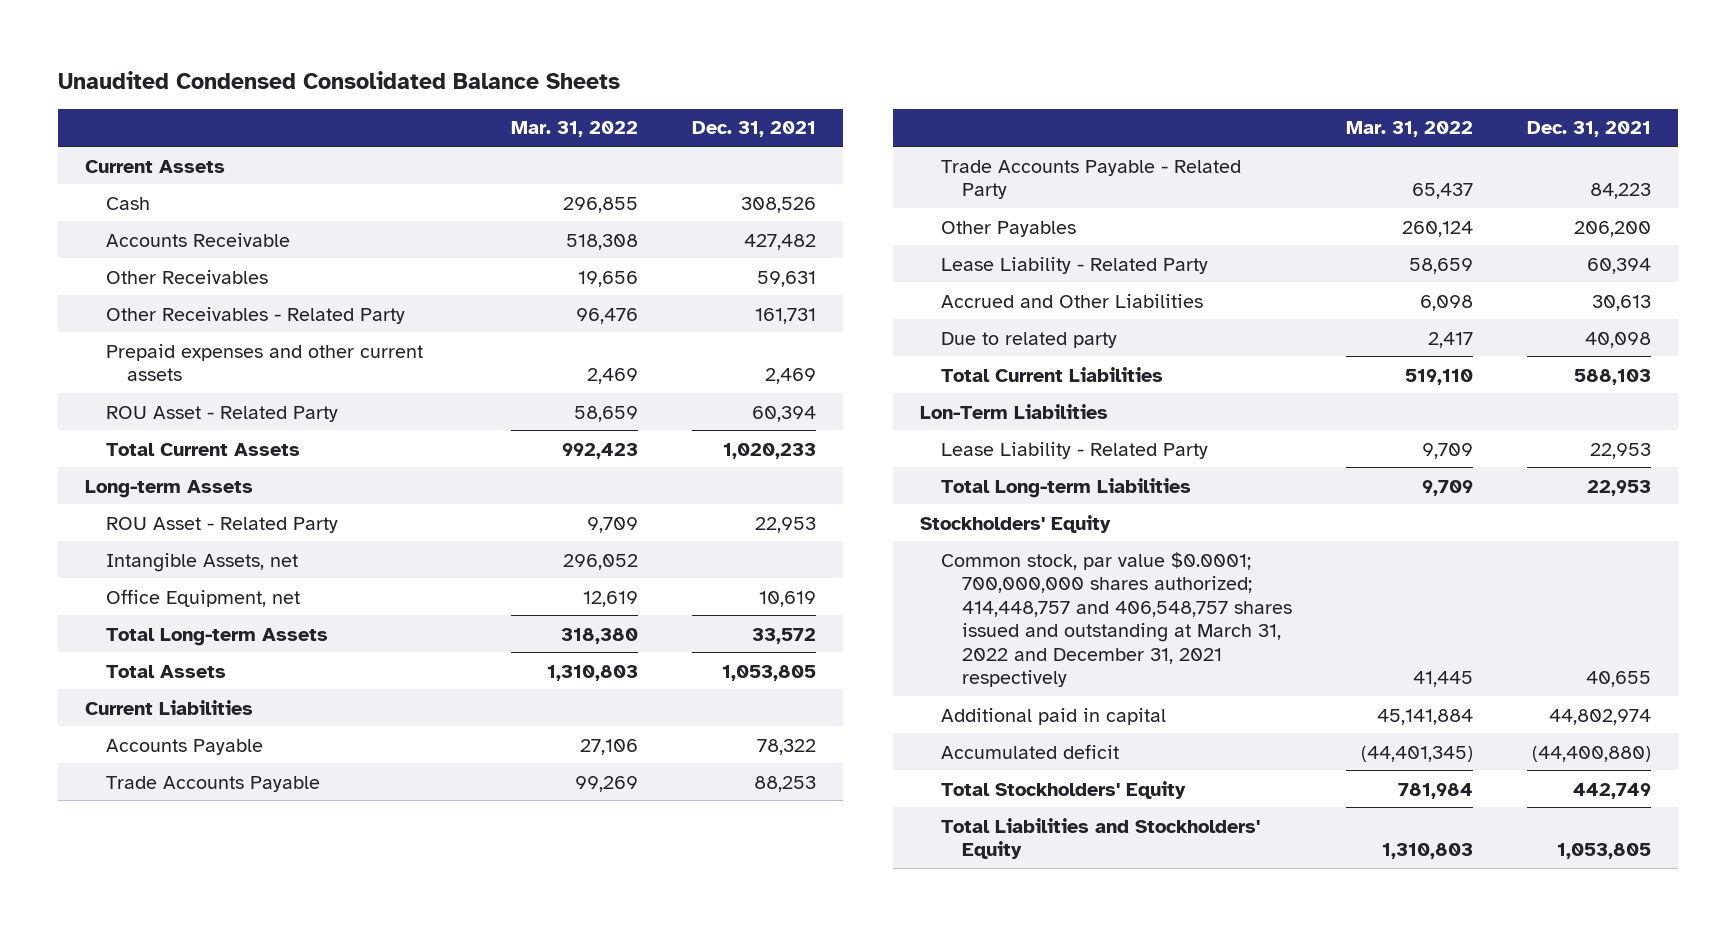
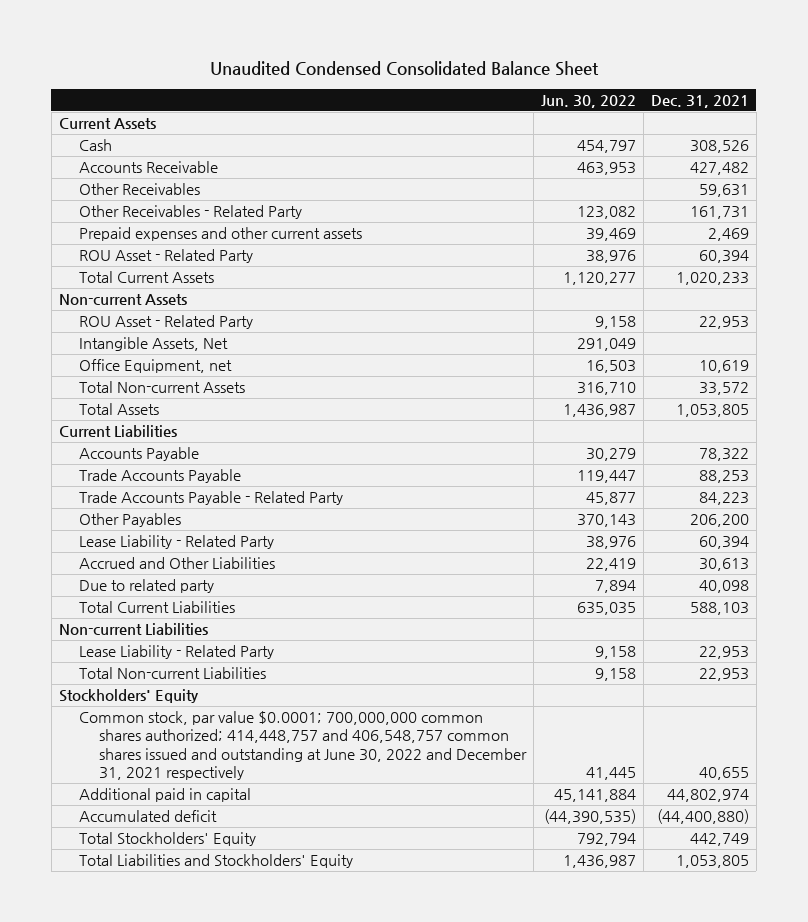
- Unaudited Condensed Consolidated Balance Sheets
+ Unaudited Condensed Consolidated Balance Sheet
- | Mar. 31, 2022 | Dec. 31, 2021
+ | Jun. 30, 2022 | Dec. 31, 2021
- Long-term Assets
+ Non-current Assets
- Intangible Assets, net | 296,052 |
+ Intangible Assets, Net | 291,049 |
- Total Long-term Assets | 318,380 | 33,572
+ Total Non-current Assets | 316,710 | 33,572
- Lon-Term Liabilities
+ Non-current Liabilities
- Total Long-term Liabilities | 9,709 | 22,953
+ Total Non-current Liabilities | 9,158 | 22,953
- Common stock, par value $0.0001; 700,000,000 shares authorized; 414,448,757 and 406,548,757 shares issued and outstanding at March 31, 2022 and December 31, 2021 respectively | 41,445 | 40,655
+ Common stock, par value $0.0001; 700,000,000 common shares authorized; 414,448,757 and 406,548,757 common shares issued and outstanding at June 30, 2022 and December 31, 2021 respectively | 41,445 | 40,655

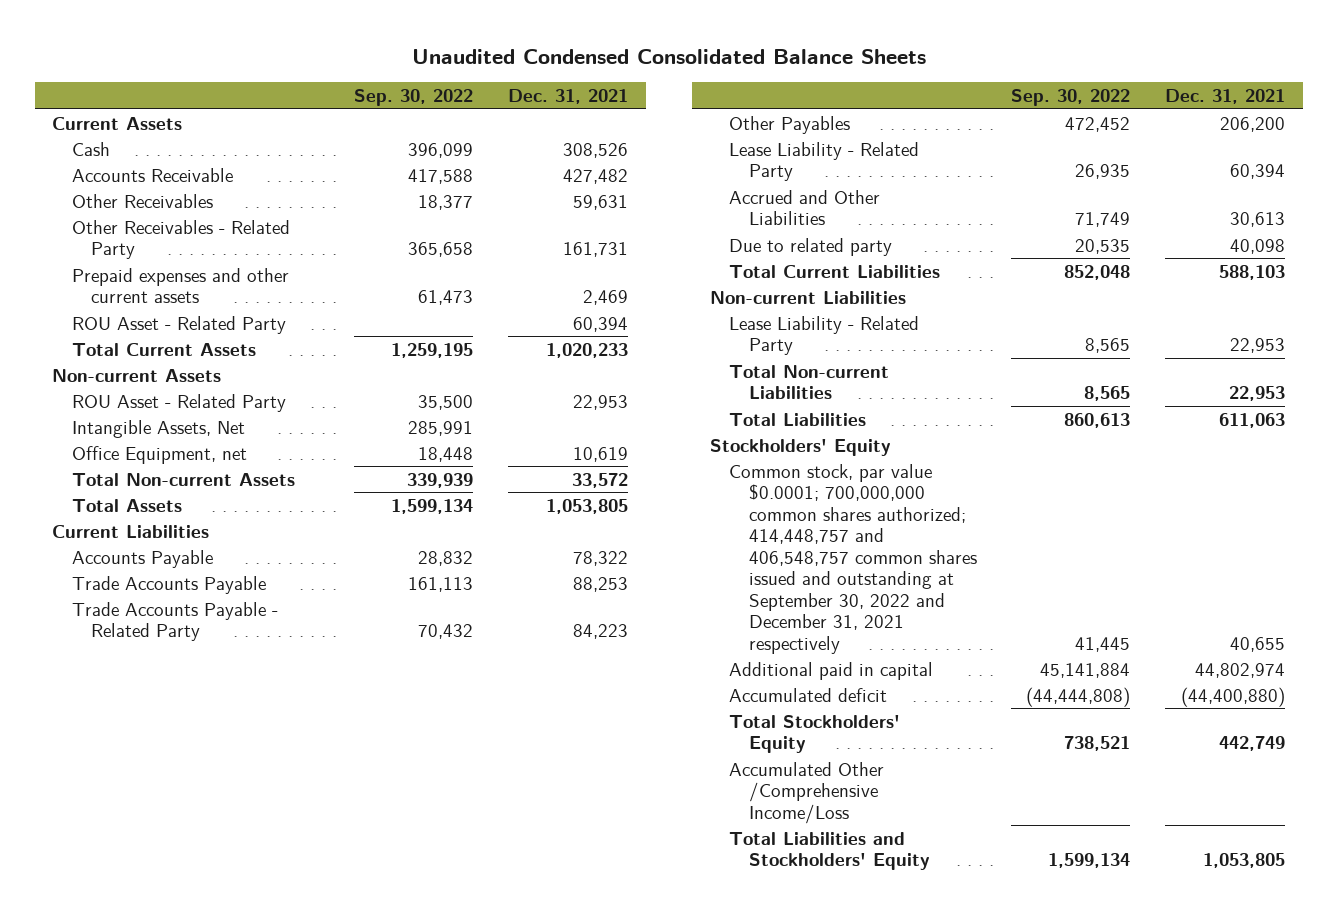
- Unaudited Condensed Consolidated Balance Sheet
+ Unaudited Condensed Consolidated Balance Sheets
- | Jun. 30, 2022 | Dec. 31, 2021
+ | Sep. 30, 2022 | Dec. 31, 2021
+ Total Liabilities | 860,613 | 611,063
- Common stock, par value $0.0001; 700,000,000 common shares authorized; 414,448,757 and 406,548,757 common shares issued and outstanding at June 30, 2022 and December 31, 2021 respectively | 41,445 | 40,655
+ Common stock, par value $0.0001; 700,000,000 common shares authorized; 414,448,757 and 406,548,757 common shares issued and outstanding at September 30, 2022 and December 31, 2021 respectively | 41,445 | 40,655
+ Accumulated Other /Comprehensive Income/Loss

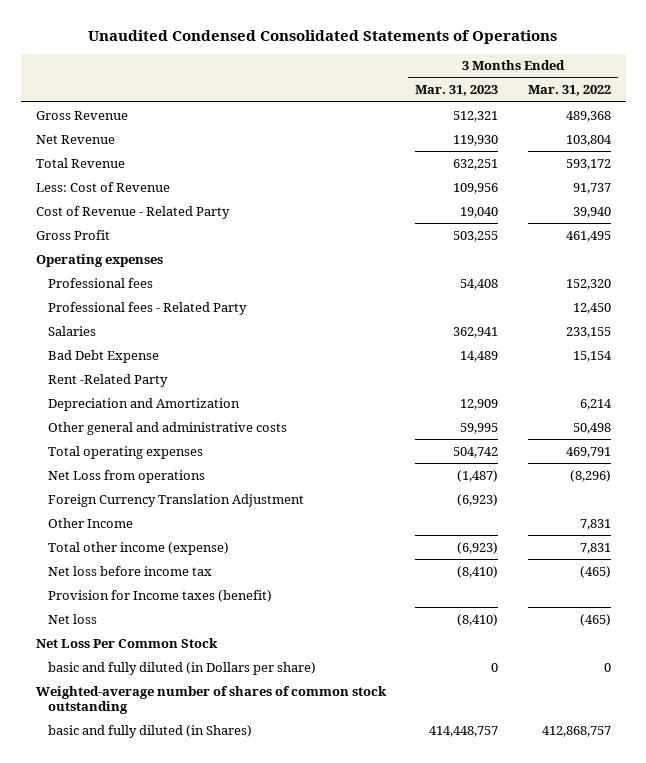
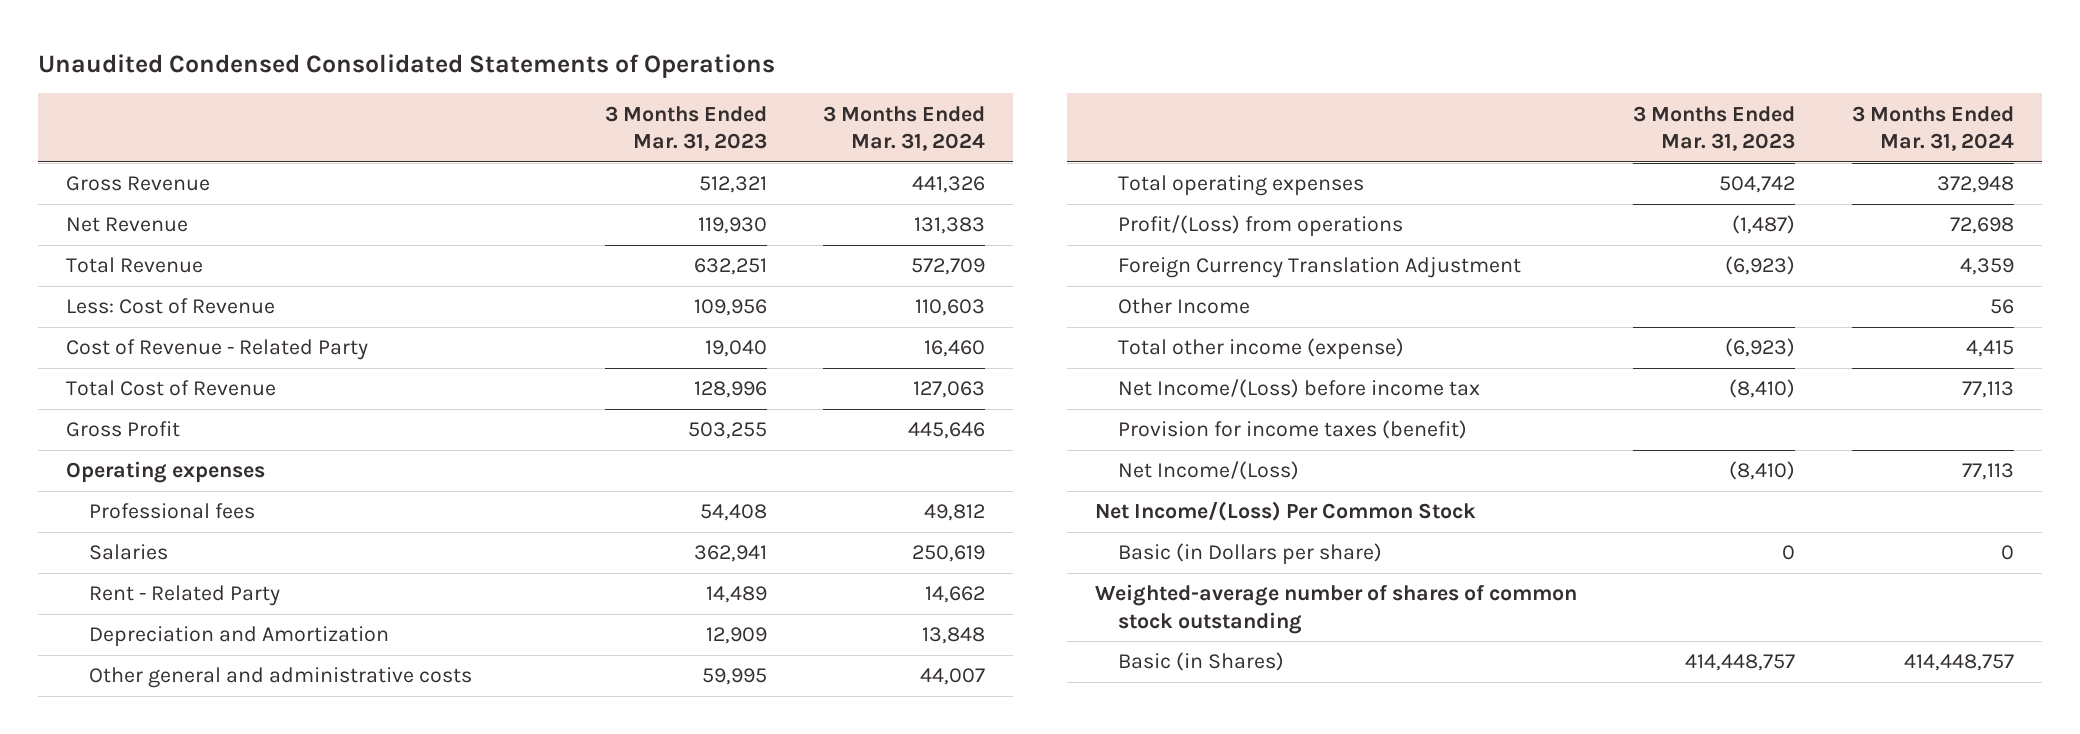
- | 3 Months Ended Mar. 31, 2023 | 3 Months Ended Mar. 31, 2022
+ | 3 Months Ended Mar. 31, 2023 | 3 Months Ended Mar. 31, 2024
+ Total Cost of Revenue | 128,996 | 127,063
- Professional fees - Related Party | | 12,450
- Bad Debt Expense | 14,489 | 15,154
- Rent -Related Party
+ Rent - Related Party | 14,489 | 14,662
- Net Loss from operations | (1,487) | (8,296)
+ Profit/(Loss) from operations | (1,487) | 72,698
- Net loss before income tax | (8,410) | (465)
- Provision for Income taxes (benefit)
- Net loss | (8,410) | (465)
- Net Loss Per Common Stock
- basic and fully diluted (in Dollars per share) | 0 | 0
+ Net Income/(Loss) before income tax | (8,410) | 77,113
+ Provision for income taxes (benefit)
+ Net Income/(Loss) | (8,410) | 77,113
+ Net Income/(Loss) Per Common Stock
+ Basic (in Dollars per share) | 0 | 0
- basic and fully diluted (in Shares) | 414,448,757 | 412,868,757
+ Basic (in Shares) | 414,448,757 | 414,448,757

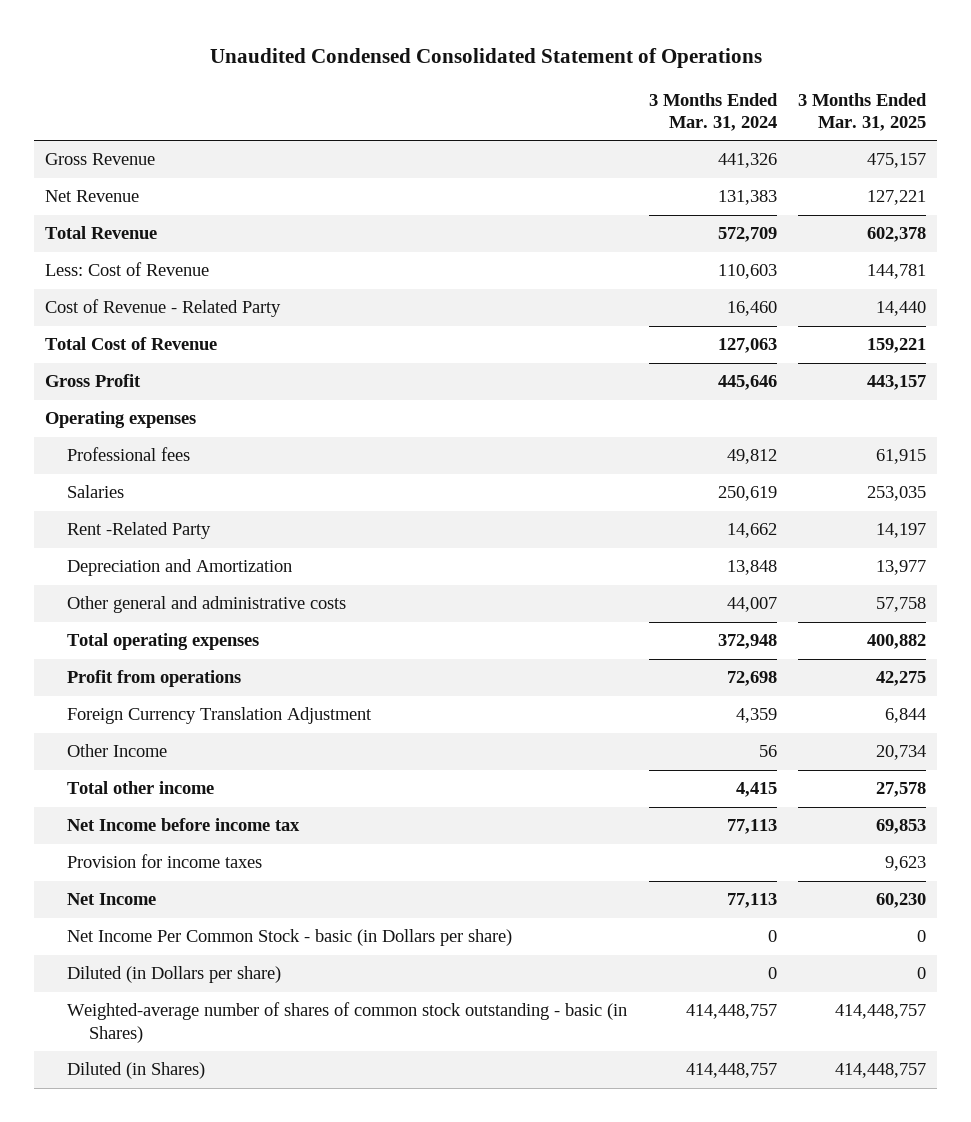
- Unaudited Condensed Consolidated Statements of Operations
+ Unaudited Condensed Consolidated Statement of Operations
- | 3 Months Ended Mar. 31, 2023 | 3 Months Ended Mar. 31, 2024
+ | 3 Months Ended Mar. 31, 2024 | 3 Months Ended Mar. 31, 2025
- Rent - Related Party | 14,489 | 14,662
+ Rent -Related Party | 14,662 | 14,197
- Profit/(Loss) from operations | (1,487) | 72,698
+ Profit from operations | 72,698 | 42,275
- Total other income (expense) | (6,923) | 4,415
- Net Income/(Loss) before income tax | (8,410) | 77,113
- Provision for income taxes (benefit)
- Net Income/(Loss) | (8,410) | 77,113
- Net Income/(Loss) Per Common Stock
- Basic (in Dollars per share) | 0 | 0
- Weighted-average number of shares of common stock outstanding
- Basic (in Shares) | 414,448,757 | 414,448,757
+ Total other income | 4,415 | 27,578
+ Net Income before income tax | 77,113 | 69,853
+ Provision for income taxes | | 9,623
+ Net Income | 77,113 | 60,230
+ Net Income Per Common Stock - basic (in Dollars per share) | 0 | 0
+ Diluted (in Dollars per share) | 0 | 0
+ Weighted-average number of shares of common stock outstanding - basic (in Shares) | 414,448,757 | 414,448,757
+ Diluted (in Shares) | 414,448,757 | 414,448,757

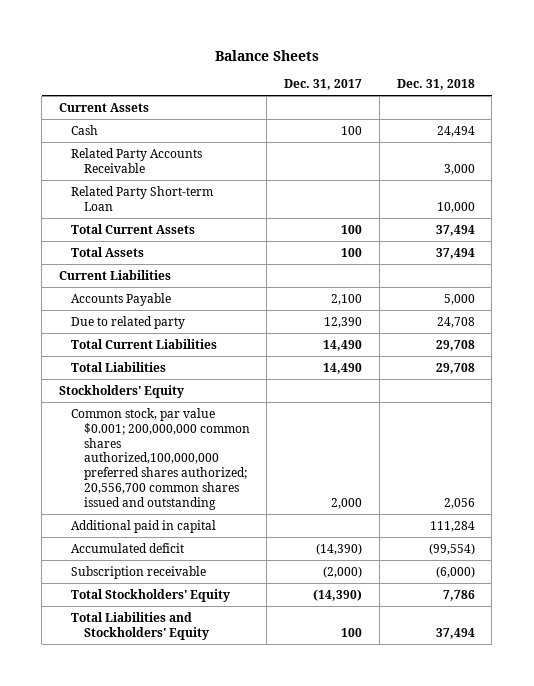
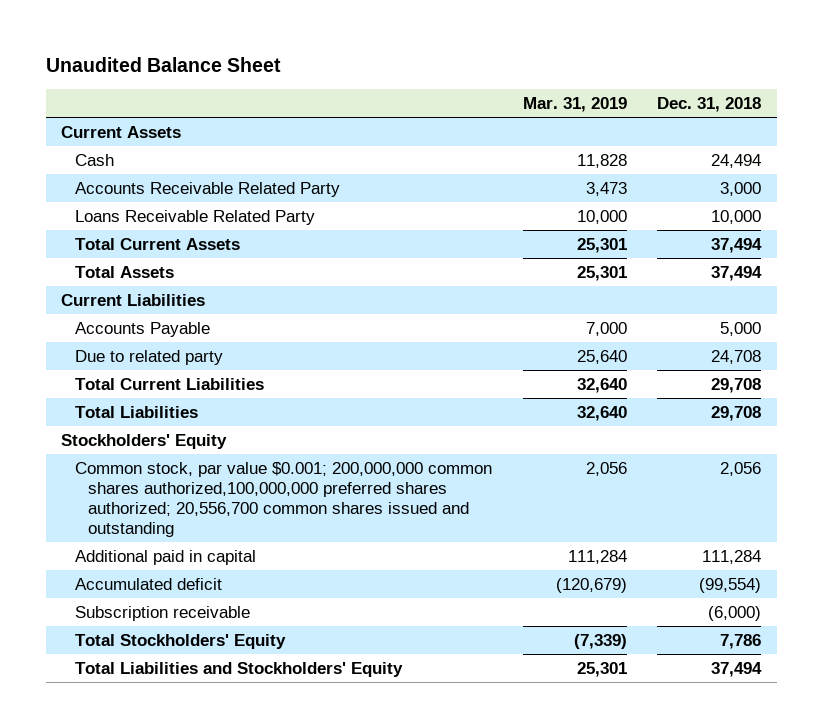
- Balance Sheets
+ Unaudited Balance Sheet
- | Dec. 31, 2017 | Dec. 31, 2018
+ | Mar. 31, 2019 | Dec. 31, 2018
- Related Party Accounts Receivable | | 3,000
- Related Party Short-term Loan | | 10,000
+ Accounts Receivable Related Party | 3,473 | 3,000
+ Loans Receivable Related Party | 10,000 | 10,000

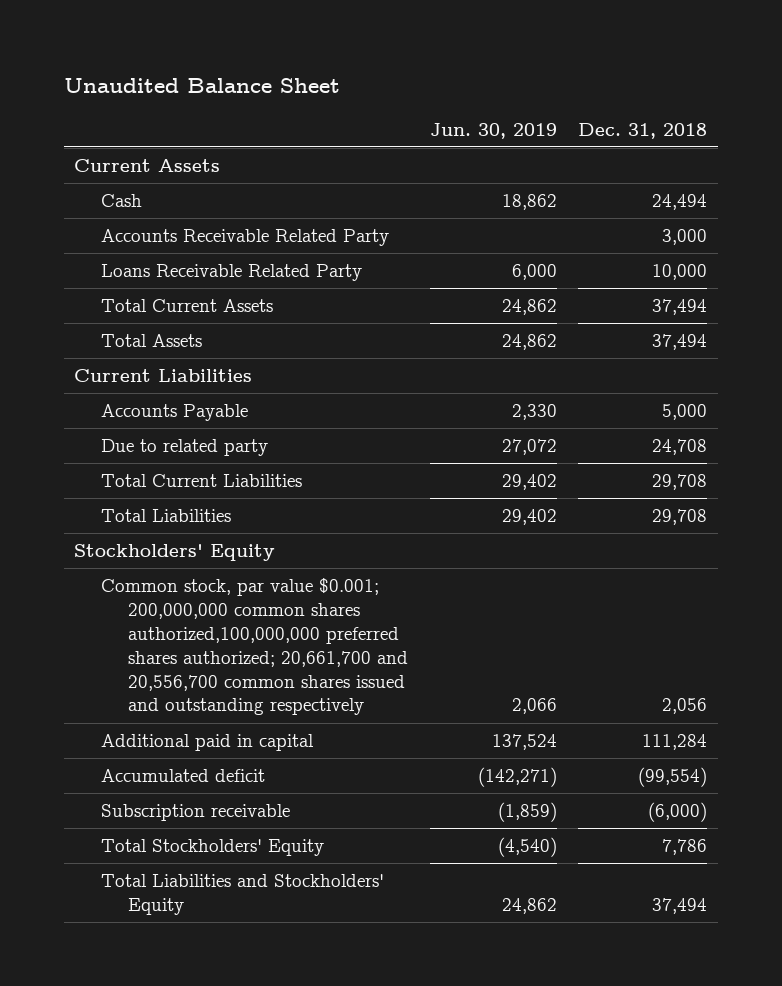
- | Mar. 31, 2019 | Dec. 31, 2018
+ | Jun. 30, 2019 | Dec. 31, 2018
- Common stock, par value $0.001; 200,000,000 common shares authorized,100,000,000 preferred shares authorized; 20,556,700 common shares issued and outstanding | 2,056 | 2,056
+ Common stock, par value $0.001; 200,000,000 common shares authorized,100,000,000 preferred shares authorized; 20,661,700 and 20,556,700 common shares issued and outstanding respectively | 2,066 | 2,056

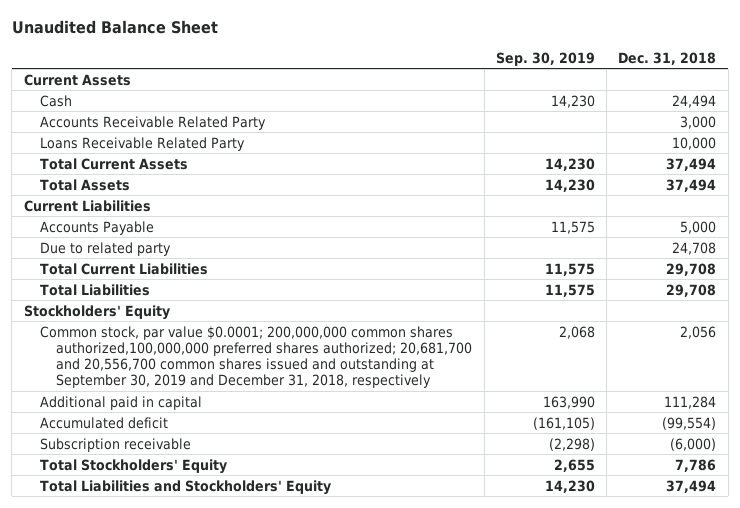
- | Jun. 30, 2019 | Dec. 31, 2018
+ | Sep. 30, 2019 | Dec. 31, 2018
- Common stock, par value $0.001; 200,000,000 common shares authorized,100,000,000 preferred shares authorized; 20,661,700 and 20,556,700 common shares issued and outstanding respectively | 2,066 | 2,056
+ Common stock, par value $0.0001; 200,000,000 common shares authorized,100,000,000 preferred shares authorized; 20,681,700 and 20,556,700 common shares issued and outstanding at September 30, 2019 and December 31, 2018, respectively | 2,068 | 2,056

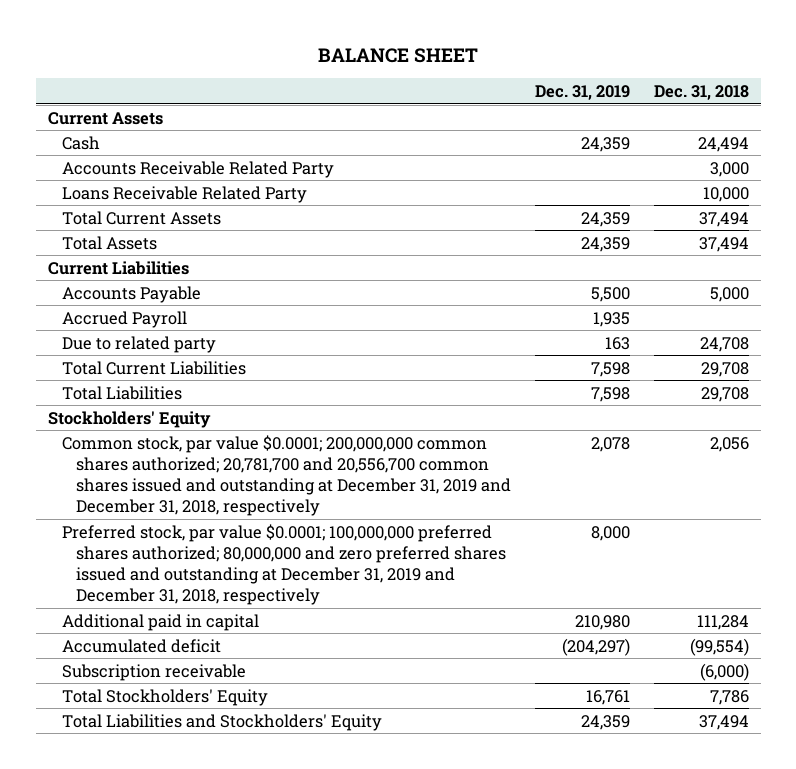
- Unaudited Balance Sheet
+ BALANCE SHEET
- | Sep. 30, 2019 | Dec. 31, 2018
+ | Dec. 31, 2019 | Dec. 31, 2018
+ Accrued Payroll | 1,935 |
- Common stock, par value $0.0001; 200,000,000 common shares authorized,100,000,000 preferred shares authorized; 20,681,700 and 20,556,700 common shares issued and outstanding at September 30, 2019 and December 31, 2018, respectively | 2,068 | 2,056
+ Common stock, par value $0.0001; 200,000,000 common shares authorized; 20,781,700 and 20,556,700 common shares issued and outstanding at December 31, 2019 and December 31, 2018, respectively | 2,078 | 2,056
+ Preferred stock, par value $0.0001; 100,000,000 preferred shares authorized; 80,000,000 and zero preferred shares issued and outstanding at December 31, 2019 and December 31, 2018, respectively | 8,000 |

